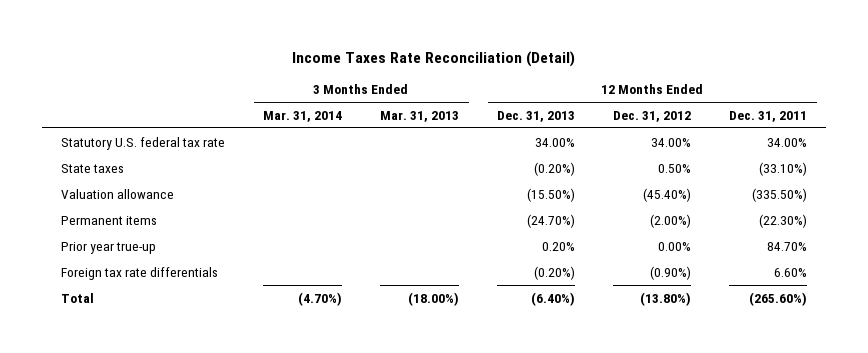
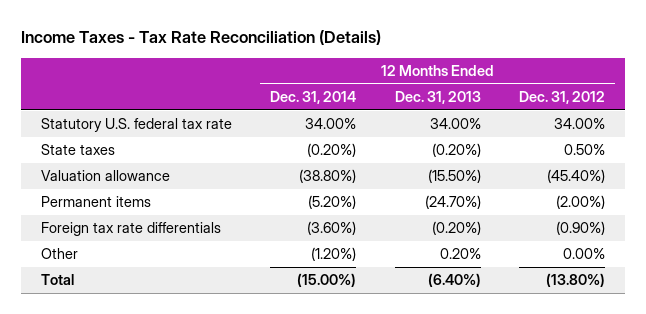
- Income Taxes Rate Reconciliation (Detail)
+ Income Taxes - Tax Rate Reconciliation (Details)
- | 3 Months Ended Mar. 31, 2014 | 3 Months Ended Mar. 31, 2013 | 12 Months Ended Dec. 31, 2013 | 12 Months Ended Dec. 31, 2012 | 12 Months Ended Dec. 31, 2011
+ | 12 Months Ended Dec. 31, 2014 | 12 Months Ended Dec. 31, 2013 | 12 Months Ended Dec. 31, 2012
- Prior year true-up | | | 0.20% | 0.00% | 84.70%
+ Other | (1.20%) | 0.20% | 0.00%

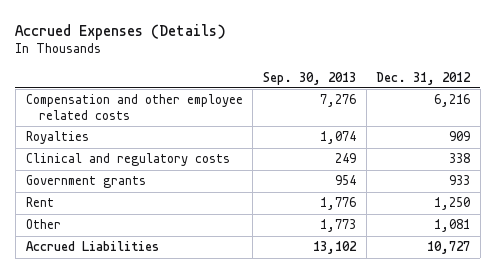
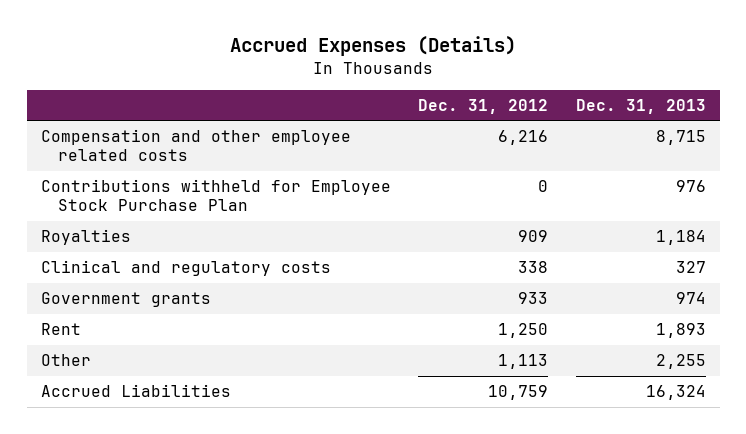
- | Sep. 30, 2013 | Dec. 31, 2012
+ | Dec. 31, 2012 | Dec. 31, 2013
+ Contributions withheld for Employee Stock Purchase Plan | 0 | 976
- Other | 1,773 | 1,081
- Accrued Liabilities | 13,102 | 10,727
+ Other | 1,113 | 2,255
+ Accrued Liabilities | 10,759 | 16,324

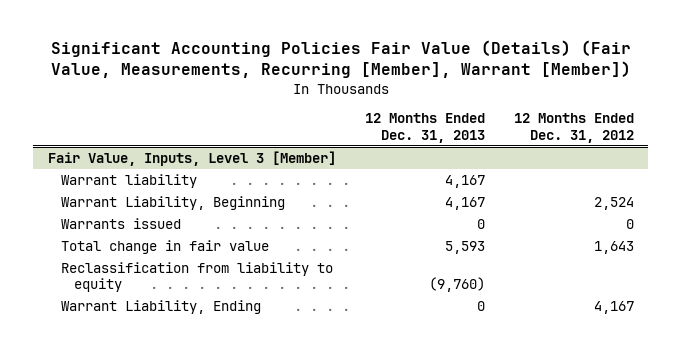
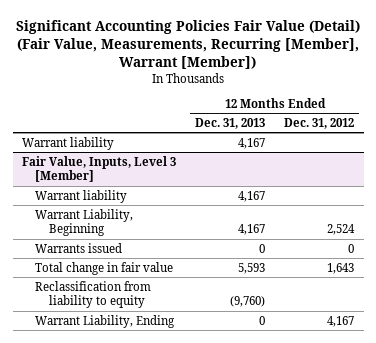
- Significant Accounting Policies Fair Value (Details) (Fair Value, Measurements, Recurring [Member], Warrant [Member])
+ Significant Accounting Policies Fair Value (Detail) (Fair Value, Measurements, Recurring [Member], Warrant [Member])
+ Warrant liability | 4,167 |

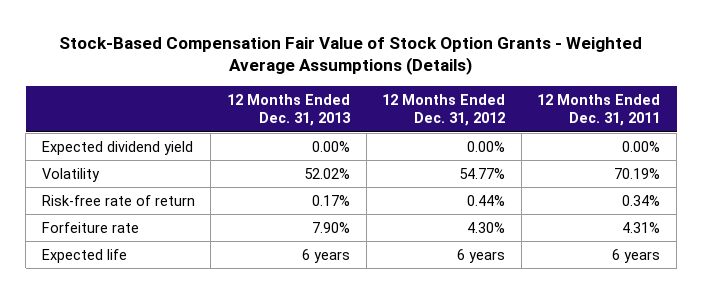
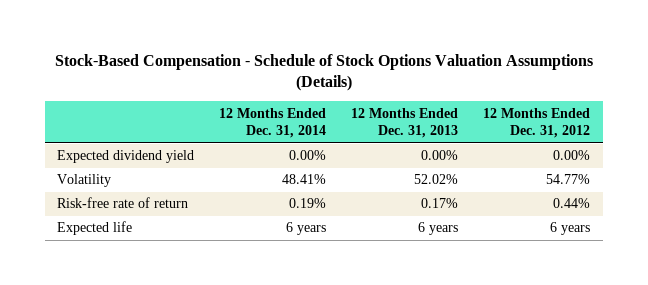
- Stock-Based Compensation Fair Value of Stock Option Grants - Weighted Average Assumptions (Details)
+ Stock-Based Compensation - Schedule of Stock Options Valuation Assumptions (Details)
- | 12 Months Ended Dec. 31, 2013 | 12 Months Ended Dec. 31, 2012 | 12 Months Ended Dec. 31, 2011
+ | 12 Months Ended Dec. 31, 2014 | 12 Months Ended Dec. 31, 2013 | 12 Months Ended Dec. 31, 2012
- Forfeiture rate | 7.90% | 4.30% | 4.31%

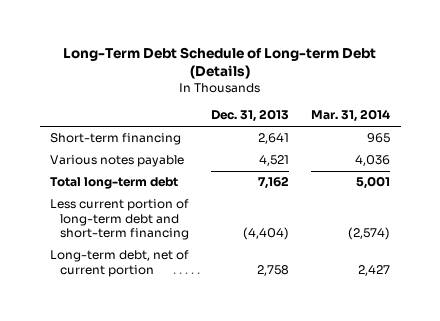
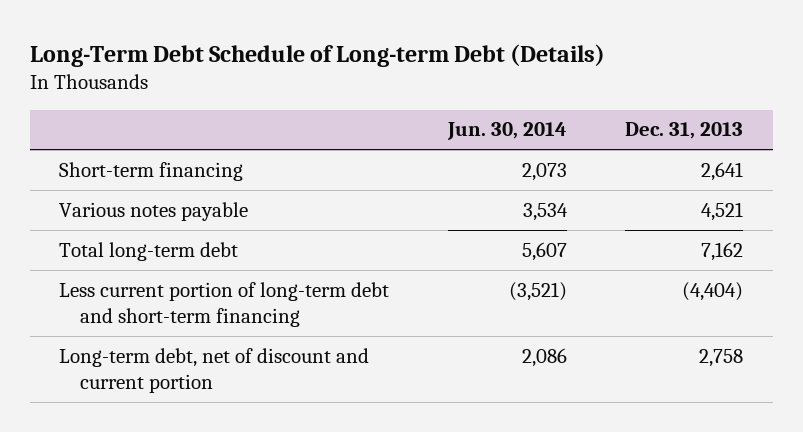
- | Dec. 31, 2013 | Mar. 31, 2014
+ | Jun. 30, 2014 | Dec. 31, 2013
- Long-term debt, net of current portion | 2,758 | 2,427
+ Long-term debt, net of discount and current portion | 2,086 | 2,758

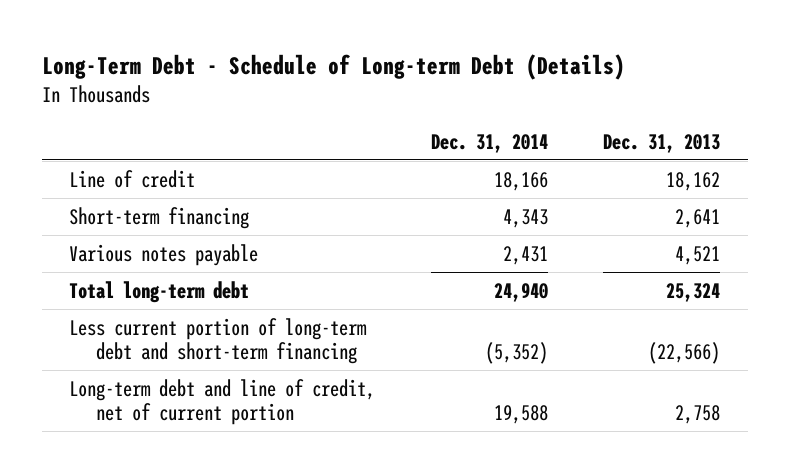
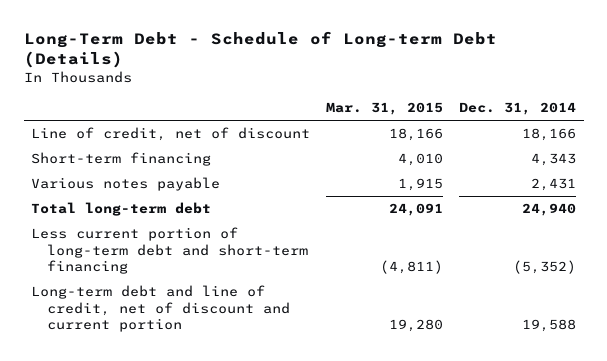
- | Dec. 31, 2014 | Dec. 31, 2013
+ | Mar. 31, 2015 | Dec. 31, 2014
- Line of credit | 18,166 | 18,162
+ Line of credit, net of discount | 18,166 | 18,166
- Long-term debt and line of credit, net of current portion | 19,588 | 2,758
+ Long-term debt and line of credit, net of discount and current portion | 19,280 | 19,588

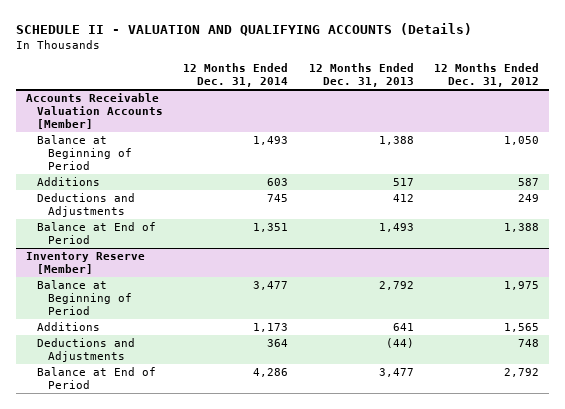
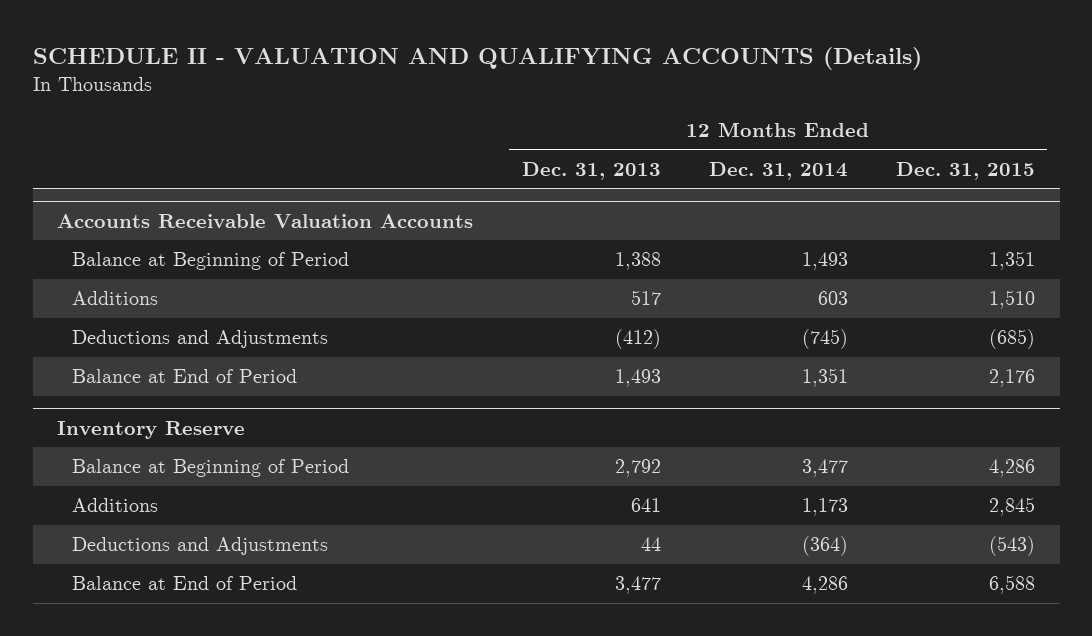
- | 12 Months Ended Dec. 31, 2014 | 12 Months Ended Dec. 31, 2013 | 12 Months Ended Dec. 31, 2012
+ | 12 Months Ended Dec. 31, 2013 | 12 Months Ended Dec. 31, 2014 | 12 Months Ended Dec. 31, 2015
- Accounts Receivable Valuation Accounts [Member]
+ Accounts Receivable Valuation Accounts
- Deductions and Adjustments | 745 | 412 | 249
+ Deductions and Adjustments | (412) | (745) | (685)
- Inventory Reserve [Member]
+ Inventory Reserve
- Deductions and Adjustments | 364 | (44) | 748
+ Deductions and Adjustments | 44 | (364) | (543)

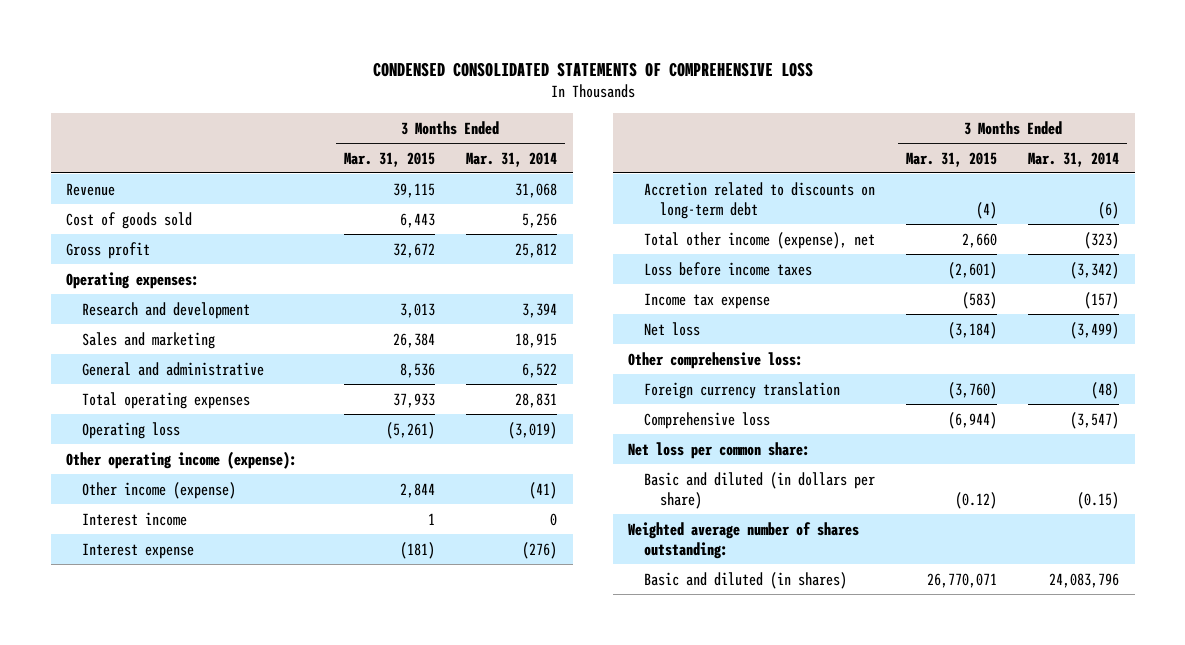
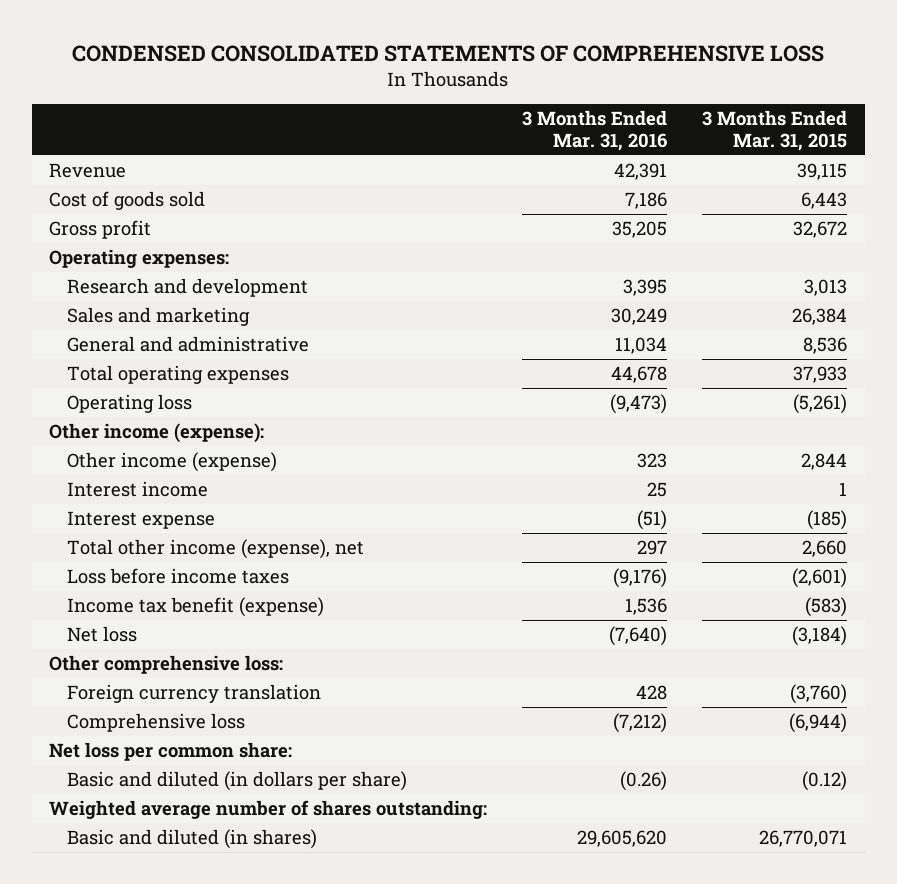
- | 3 Months Ended Mar. 31, 2015 | 3 Months Ended Mar. 31, 2014
+ | 3 Months Ended Mar. 31, 2016 | 3 Months Ended Mar. 31, 2015
- Other operating income (expense):
+ Other income (expense):
- Interest expense | (181) | (276)
- Accretion related to discounts on long-term debt | (4) | (6)
+ Interest expense | (51) | (185)
- Income tax expense | (583) | (157)
+ Income tax benefit (expense) | 1,536 | (583)

